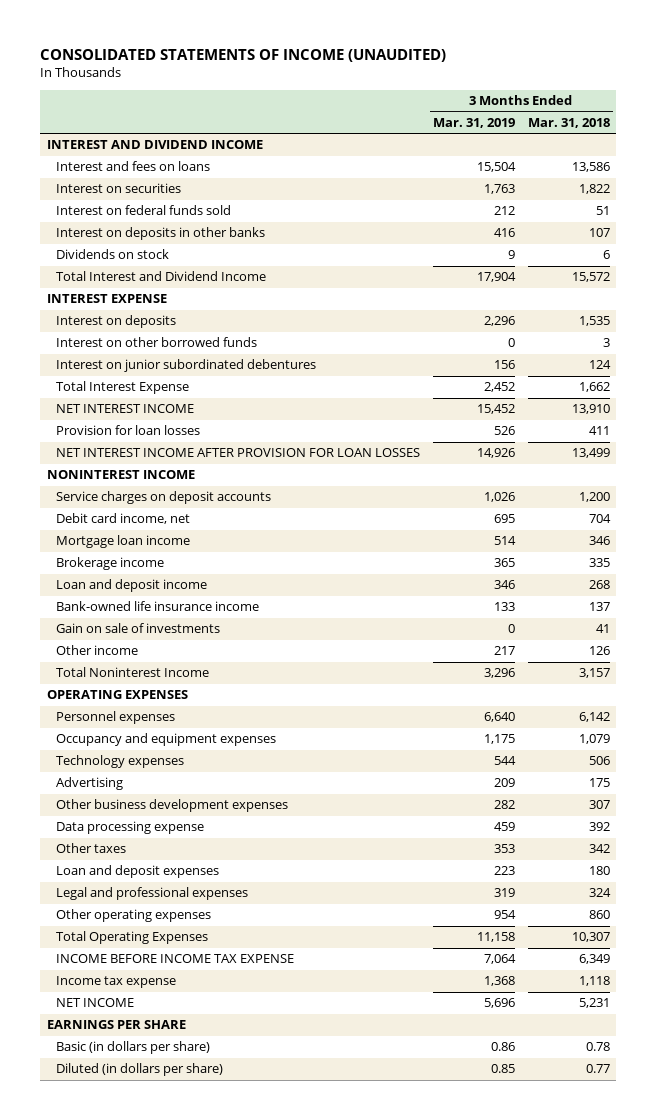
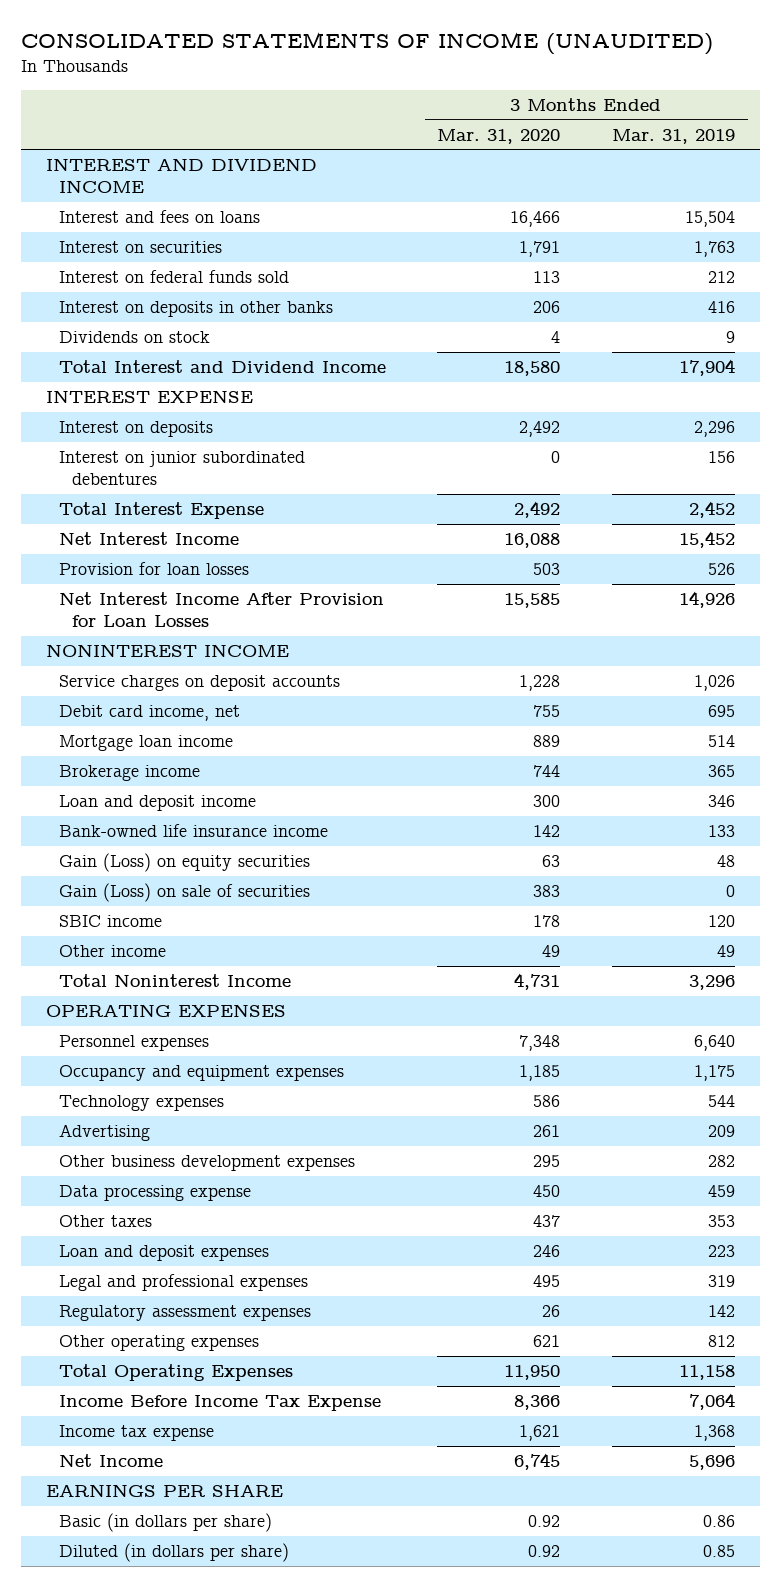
- | 3 Months Ended Mar. 31, 2019 | 3 Months Ended Mar. 31, 2018
+ | 3 Months Ended Mar. 31, 2020 | 3 Months Ended Mar. 31, 2019
- Interest on other borrowed funds | 0 | 3
- NET INTEREST INCOME | 15,452 | 13,910
+ Net Interest Income | 16,088 | 15,452
- NET INTEREST INCOME AFTER PROVISION FOR LOAN LOSSES | 14,926 | 13,499
+ Net Interest Income After Provision for Loan Losses | 15,585 | 14,926
- Gain on sale of investments | 0 | 41
- Other income | 217 | 126
+ Gain (Loss) on equity securities | 63 | 48
+ Gain (Loss) on sale of securities | 383 | 0
+ SBIC income | 178 | 120
+ Other income | 49 | 49
- Other operating expenses | 954 | 860
+ Regulatory assessment expenses | 26 | 142
+ Other operating expenses | 621 | 812
- INCOME BEFORE INCOME TAX EXPENSE | 7,064 | 6,349
+ Income Before Income Tax Expense | 8,366 | 7,064
- NET INCOME | 5,696 | 5,231
+ Net Income | 6,745 | 5,696

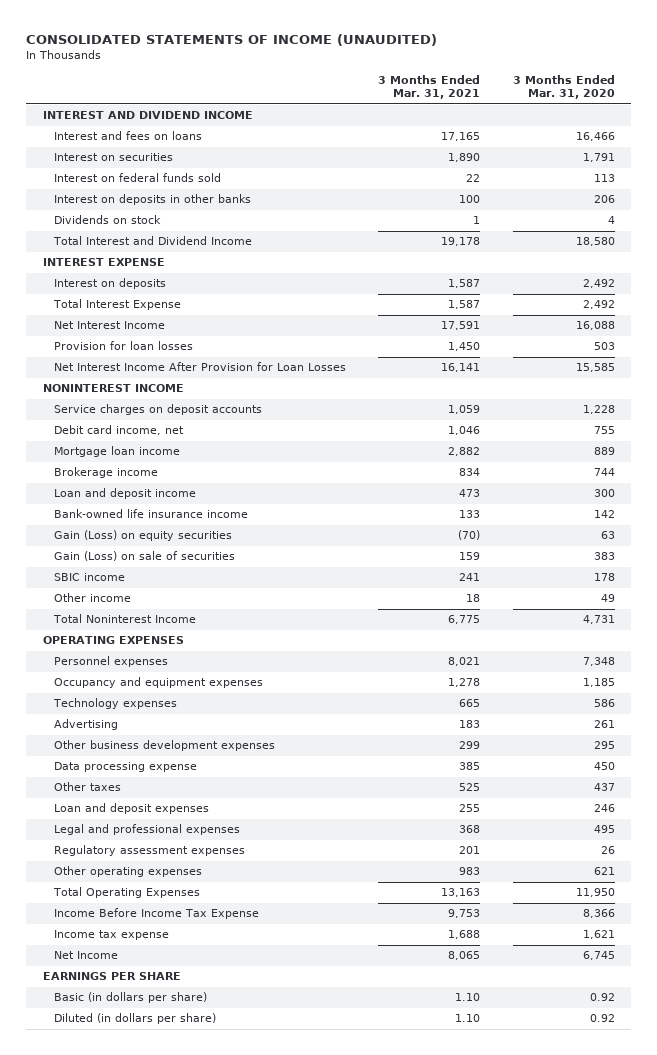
- | 3 Months Ended Mar. 31, 2020 | 3 Months Ended Mar. 31, 2019
+ | 3 Months Ended Mar. 31, 2021 | 3 Months Ended Mar. 31, 2020
- Interest on junior subordinated debentures | 0 | 156

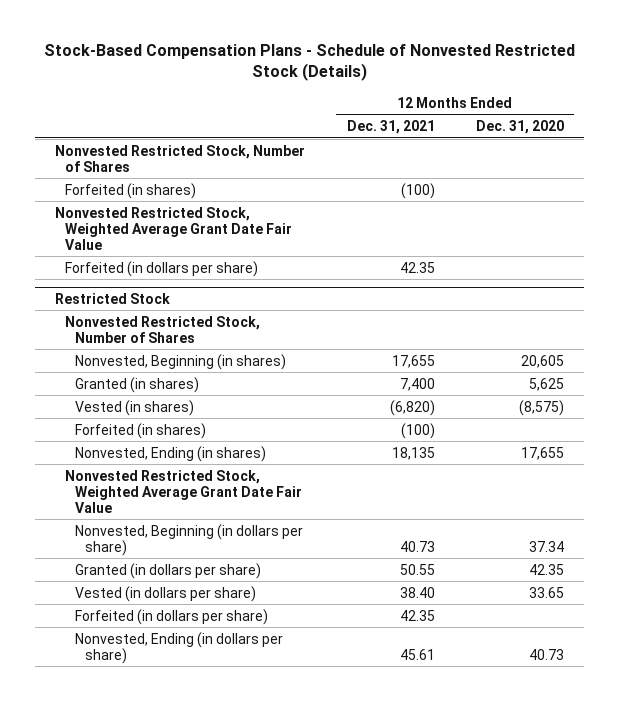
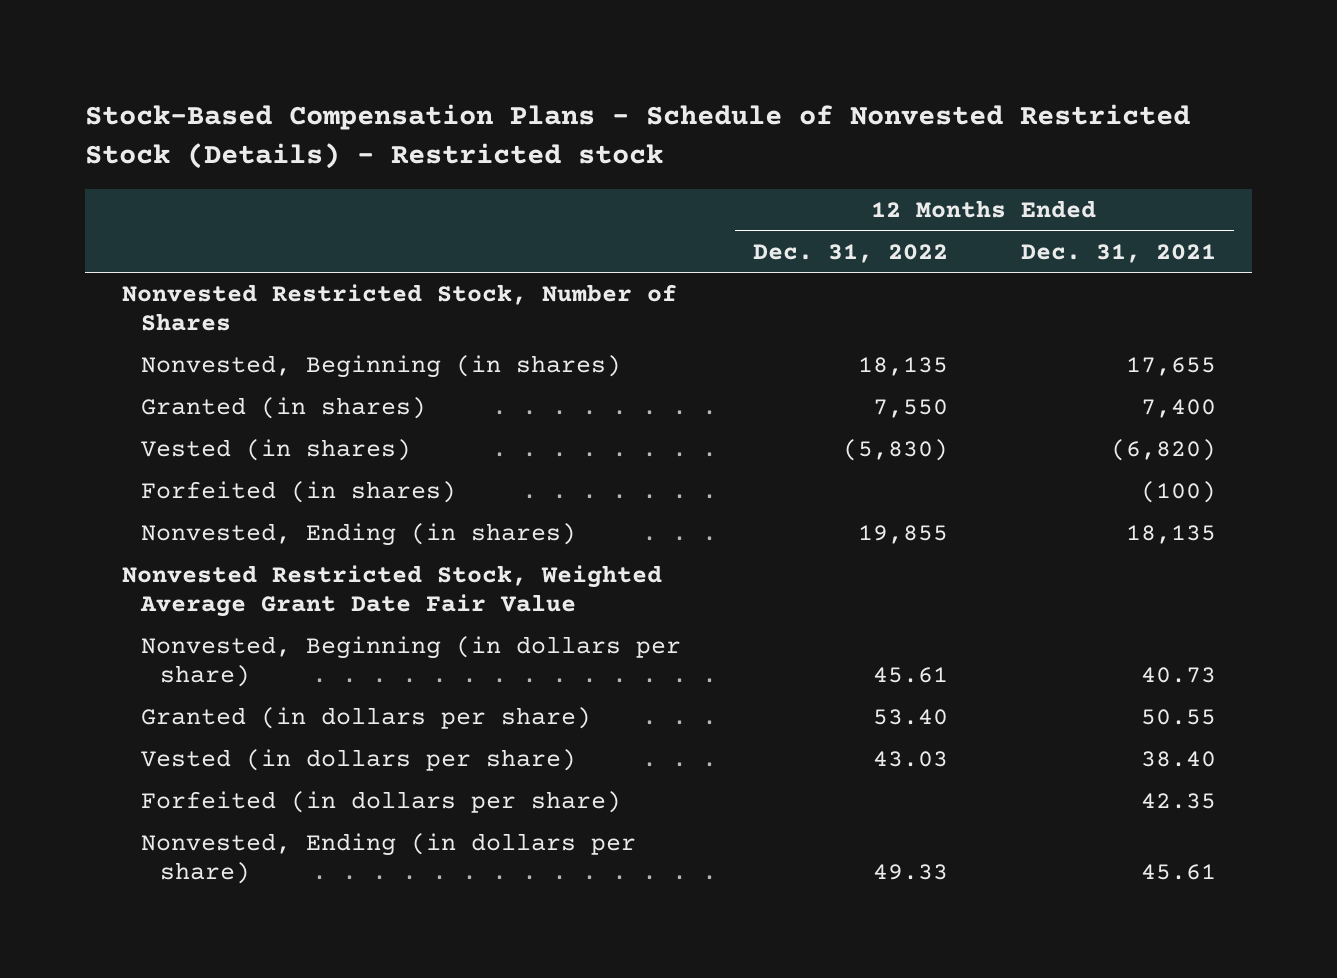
- Stock-Based Compensation Plans - Schedule of Nonvested Restricted Stock (Details)
+ Stock-Based Compensation Plans - Schedule of Nonvested Restricted Stock (Details) - Restricted stock
- | 12 Months Ended Dec. 31, 2021 | 12 Months Ended Dec. 31, 2020
+ | 12 Months Ended Dec. 31, 2022 | 12 Months Ended Dec. 31, 2021
- Forfeited (in shares) | (100) |
- Nonvested Restricted Stock, Weighted Average Grant Date Fair Value
- Forfeited (in dollars per share) | 42.35 |
- Restricted Stock
- Nonvested Restricted Stock, Number of Shares

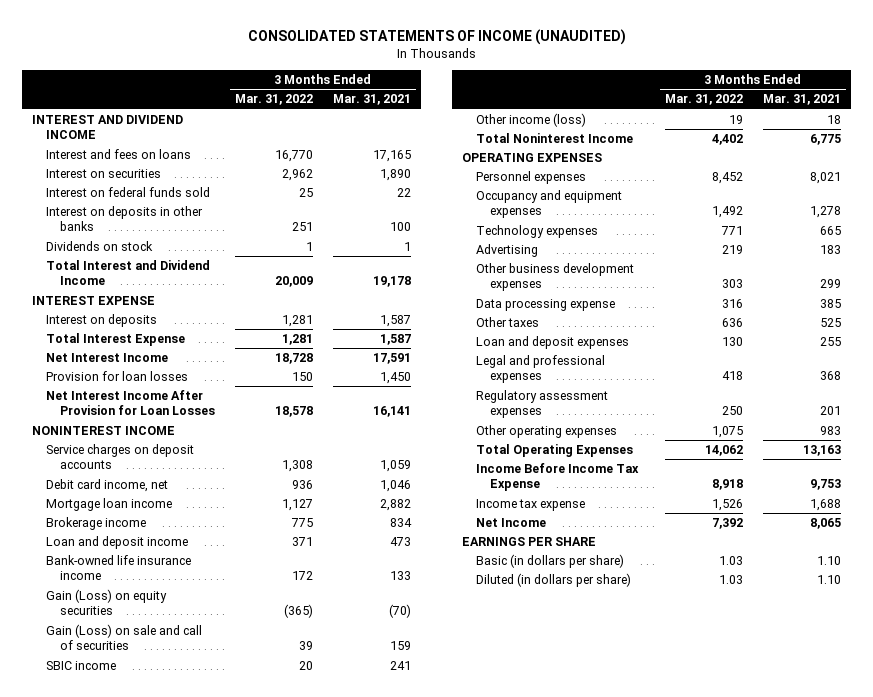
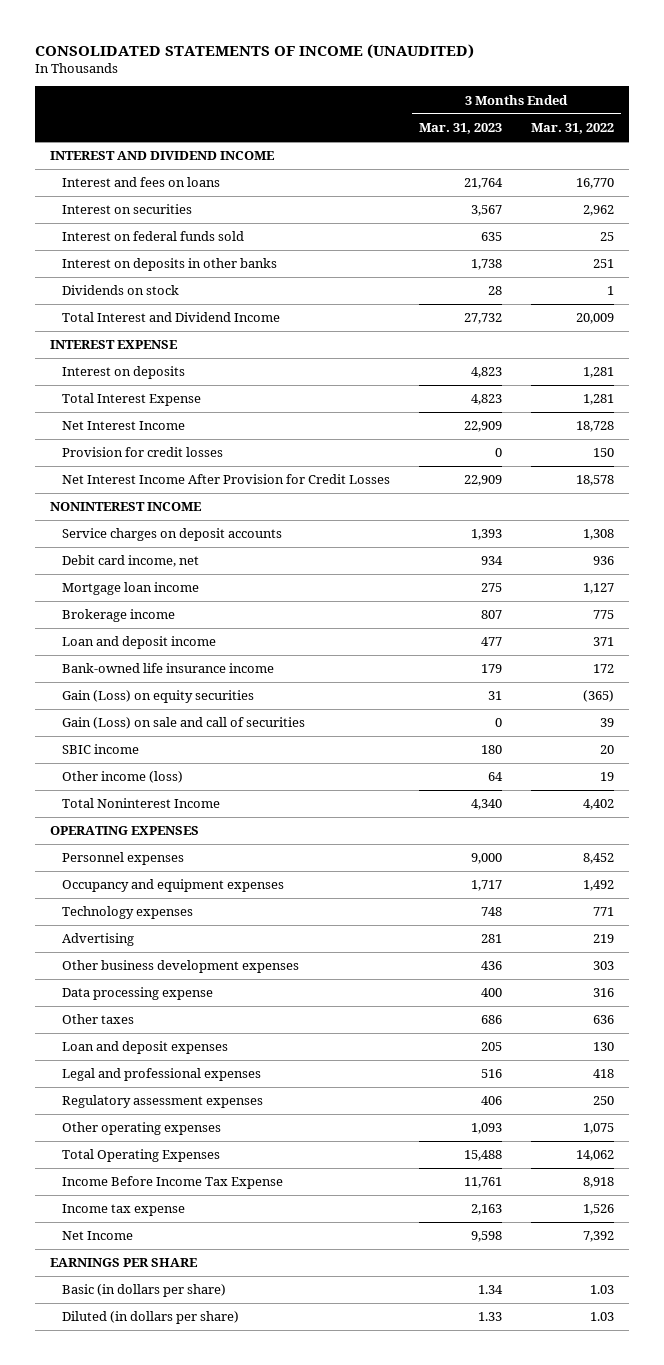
- | 3 Months Ended Mar. 31, 2022 | 3 Months Ended Mar. 31, 2021
+ | 3 Months Ended Mar. 31, 2023 | 3 Months Ended Mar. 31, 2022
- Provision for loan losses | 150 | 1,450
- Net Interest Income After Provision for Loan Losses | 18,578 | 16,141
+ Provision for credit losses | 0 | 150
+ Net Interest Income After Provision for Credit Losses | 22,909 | 18,578

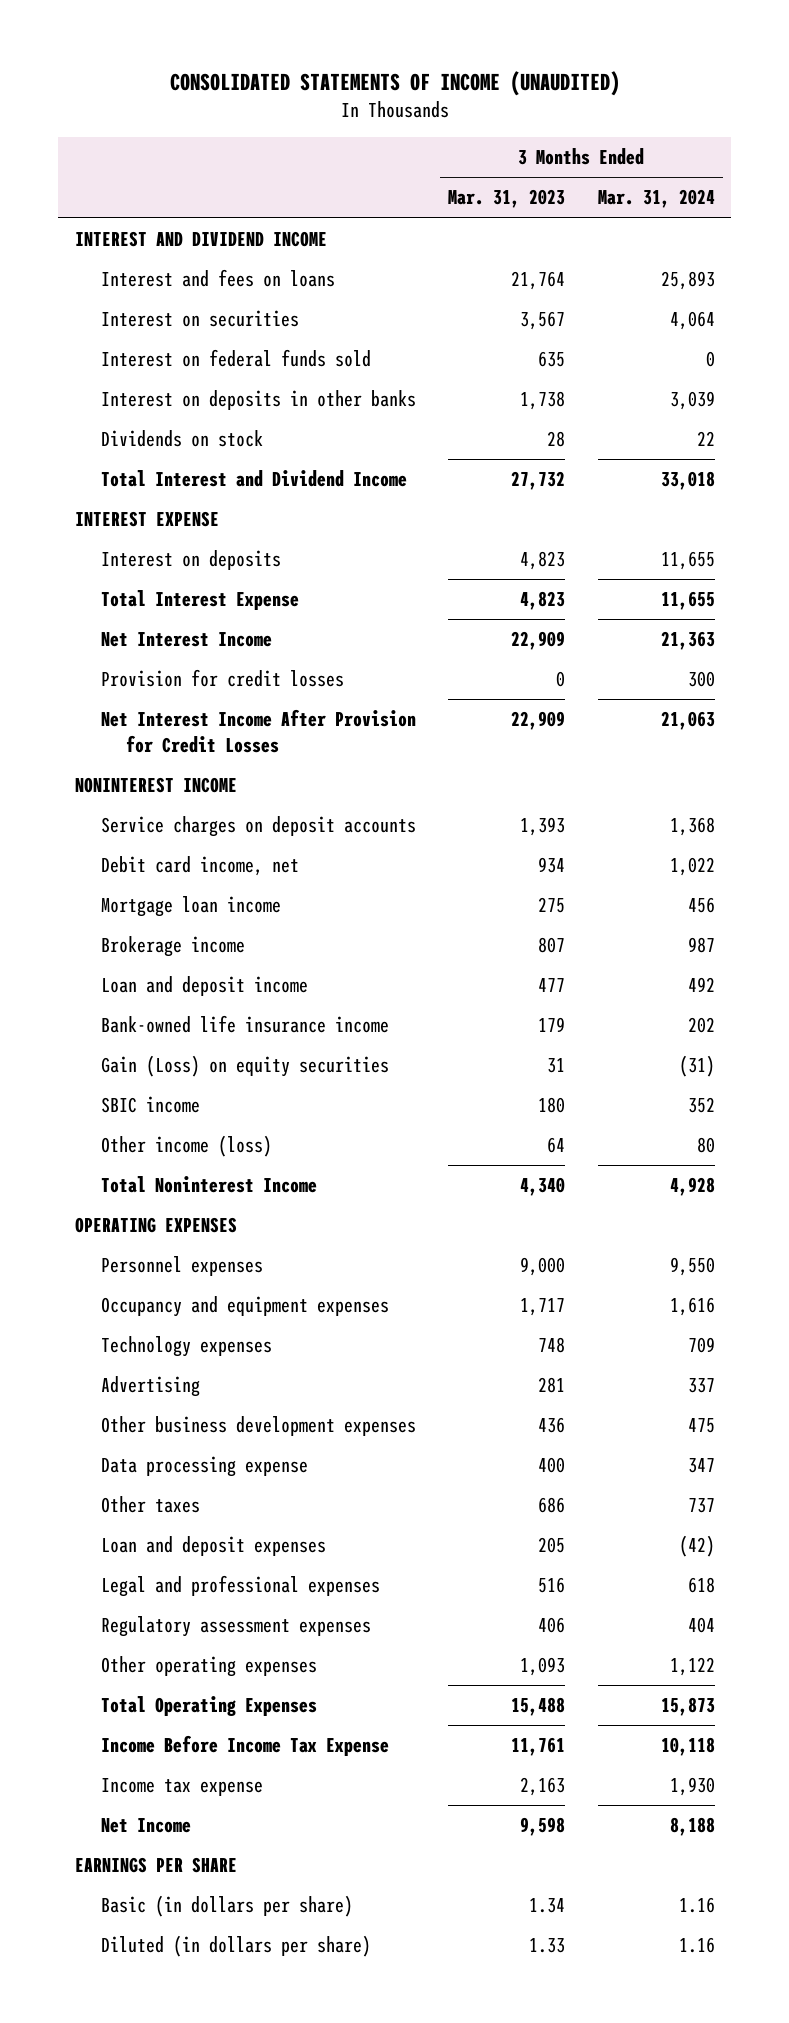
- | 3 Months Ended Mar. 31, 2023 | 3 Months Ended Mar. 31, 2022
+ | 3 Months Ended Mar. 31, 2023 | 3 Months Ended Mar. 31, 2024
- Gain (Loss) on sale and call of securities | 0 | 39

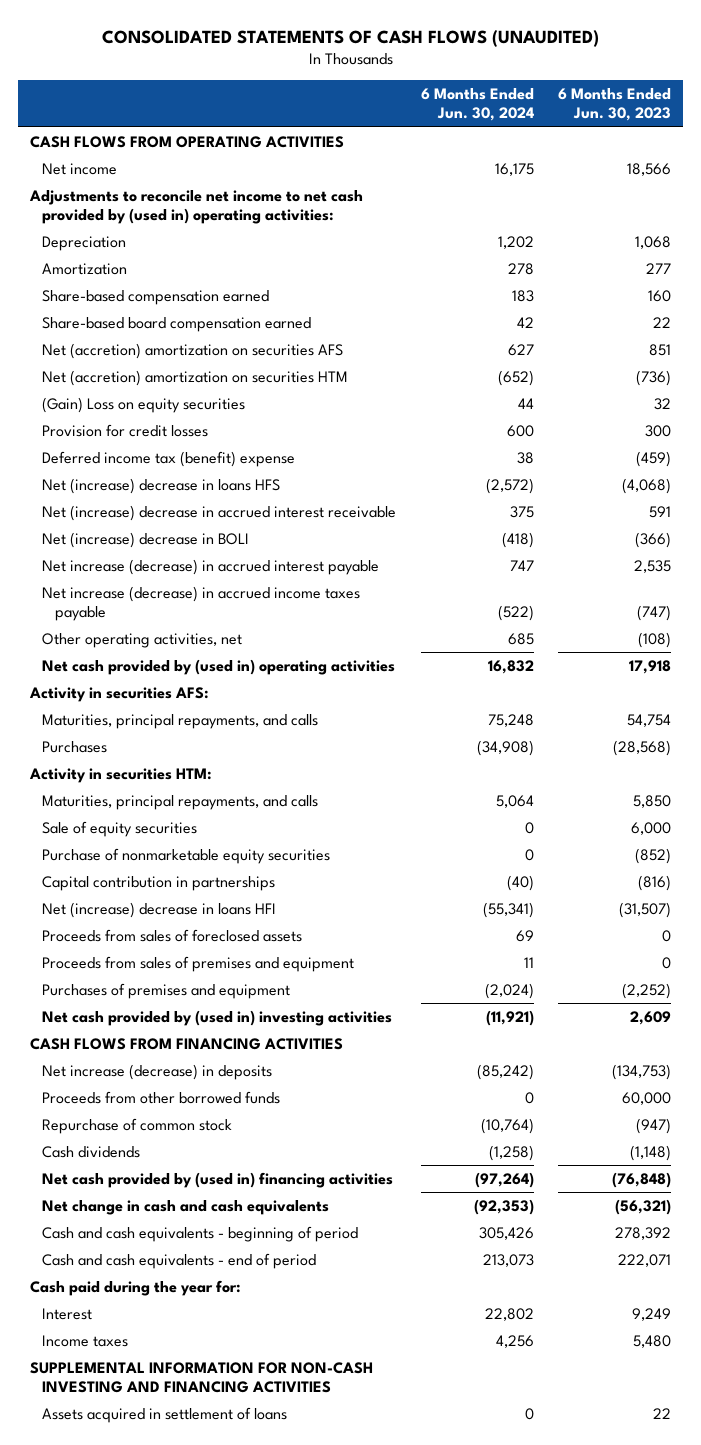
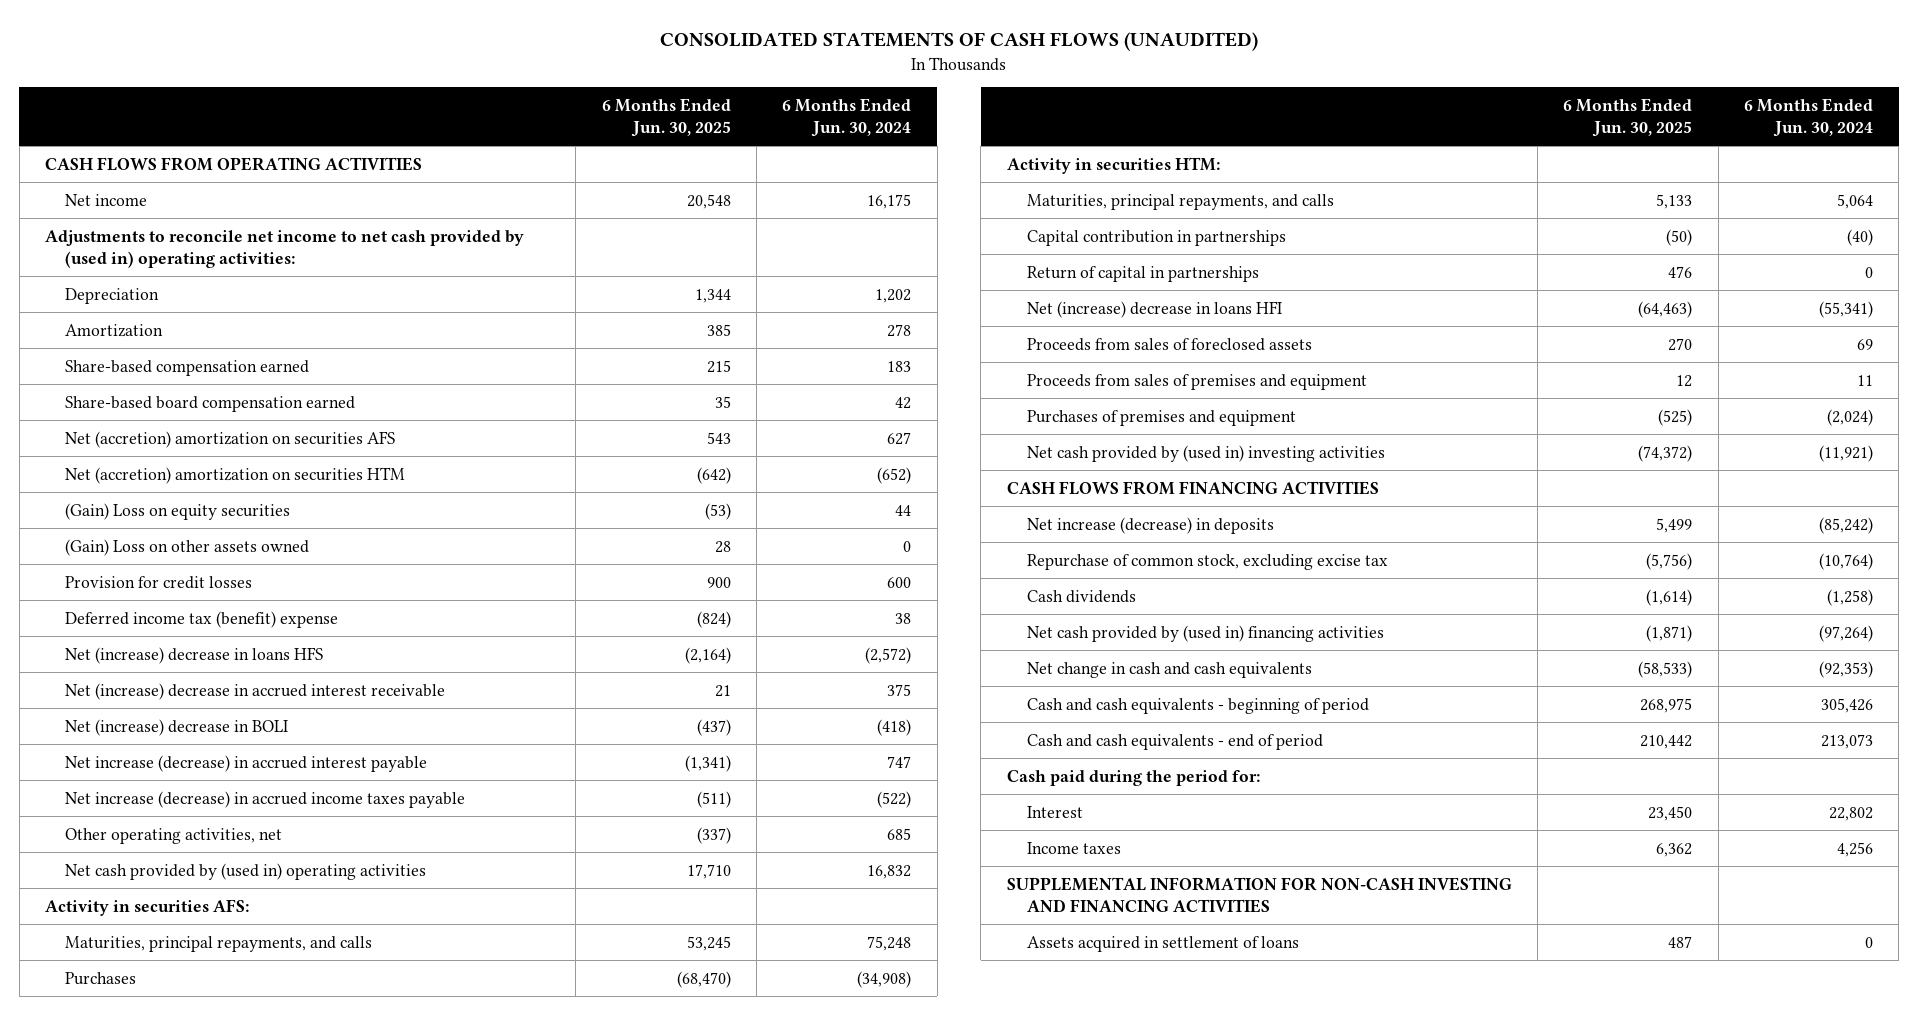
- | 6 Months Ended Jun. 30, 2024 | 6 Months Ended Jun. 30, 2023
+ | 6 Months Ended Jun. 30, 2025 | 6 Months Ended Jun. 30, 2024
+ (Gain) Loss on other assets owned | 28 | 0
- Sale of equity securities | 0 | 6,000
- Purchase of nonmarketable equity securities | 0 | (852)
+ Return of capital in partnerships | 476 | 0
- Proceeds from other borrowed funds | 0 | 60,000
- Repurchase of common stock | (10,764) | (947)
+ Repurchase of common stock, excluding excise tax | (5,756) | (10,764)
- Cash paid during the year for:
+ Cash paid during the period for:

